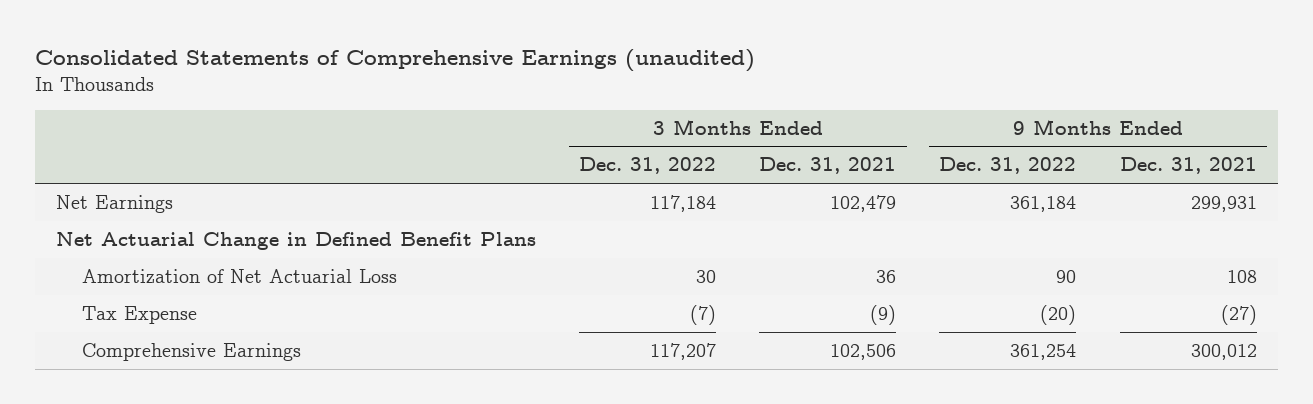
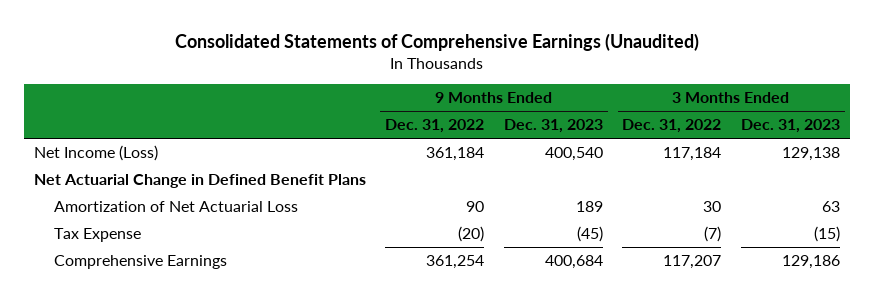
- Consolidated Statements of Comprehensive Earnings (unaudited)
+ Consolidated Statements of Comprehensive Earnings (Unaudited)
- | 3 Months Ended Dec. 31, 2022 | 3 Months Ended Dec. 31, 2021 | 9 Months Ended Dec. 31, 2022 | 9 Months Ended Dec. 31, 2021
+ | 9 Months Ended Dec. 31, 2022 | 9 Months Ended Dec. 31, 2023 | 3 Months Ended Dec. 31, 2022 | 3 Months Ended Dec. 31, 2023
- Net Earnings | 117,184 | 102,479 | 361,184 | 299,931
+ Net Income (Loss) | 361,184 | 400,540 | 117,184 | 129,138

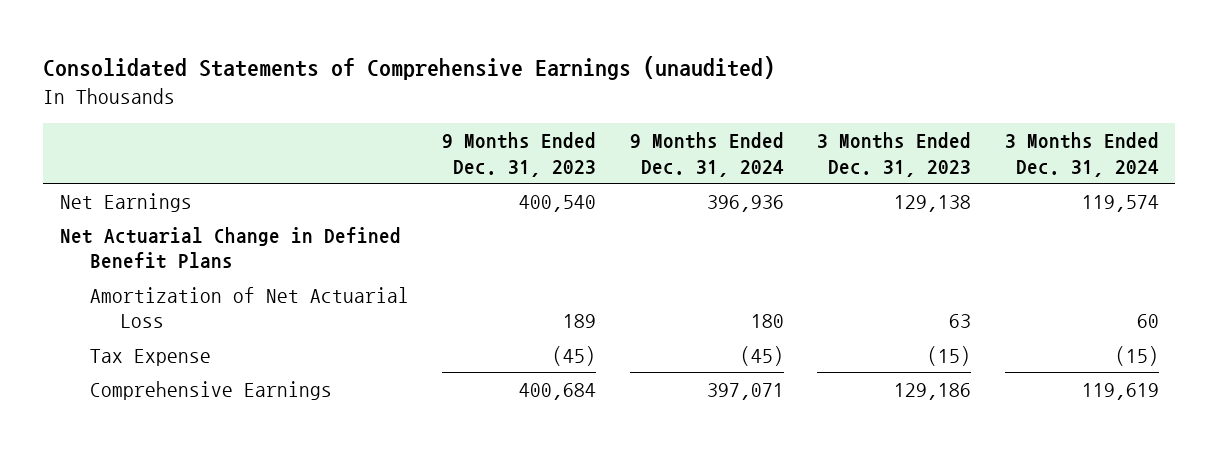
- Consolidated Statements of Comprehensive Earnings (Unaudited)
+ Consolidated Statements of Comprehensive Earnings (unaudited)
- | 9 Months Ended Dec. 31, 2022 | 9 Months Ended Dec. 31, 2023 | 3 Months Ended Dec. 31, 2022 | 3 Months Ended Dec. 31, 2023
+ | 9 Months Ended Dec. 31, 2023 | 9 Months Ended Dec. 31, 2024 | 3 Months Ended Dec. 31, 2023 | 3 Months Ended Dec. 31, 2024
- Net Income (Loss) | 361,184 | 400,540 | 117,184 | 129,138
+ Net Earnings | 400,540 | 396,936 | 129,138 | 119,574

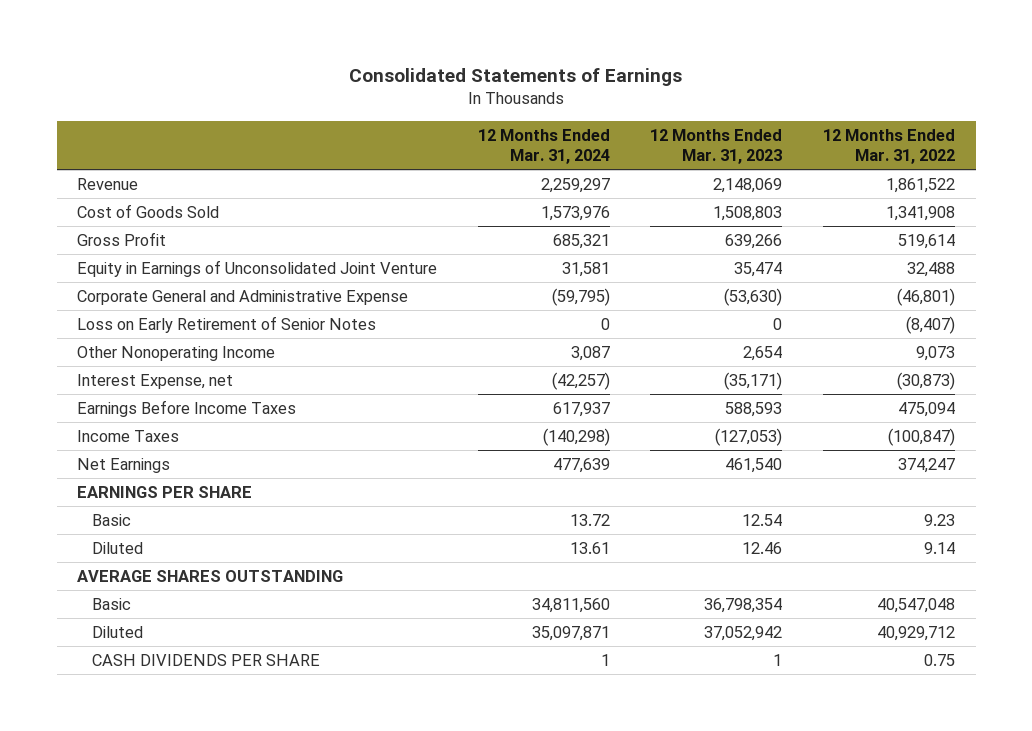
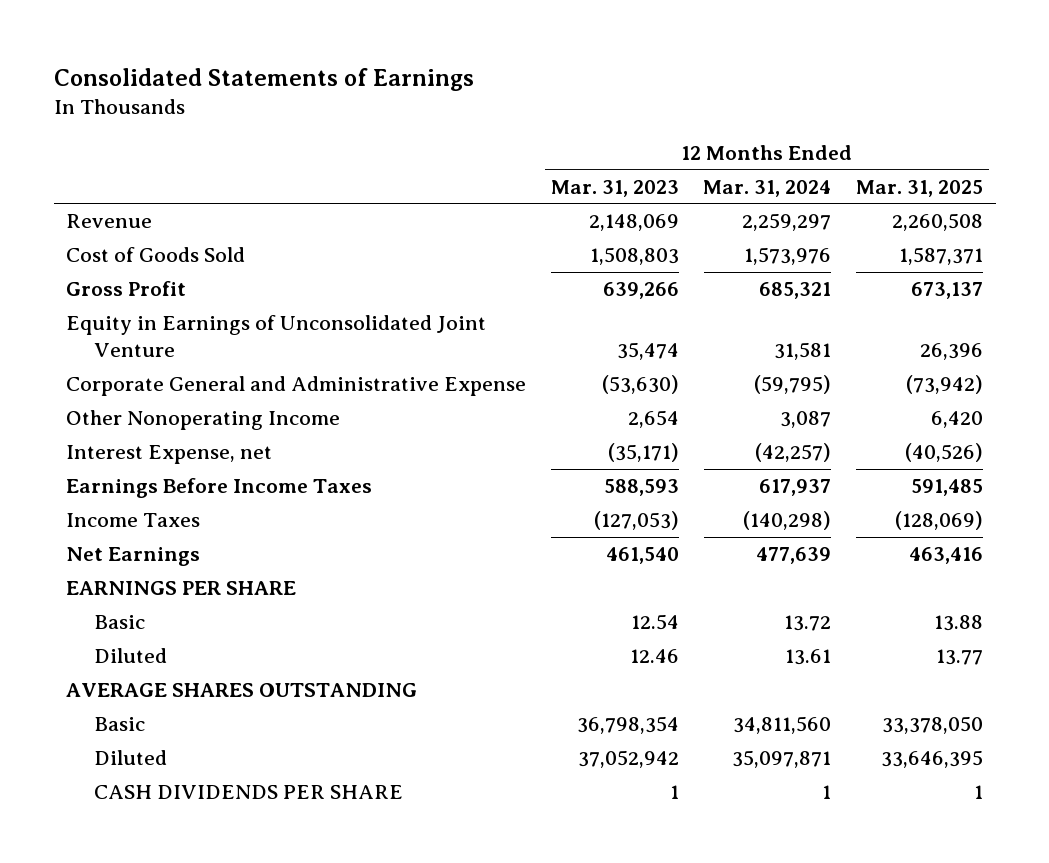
- | 12 Months Ended Mar. 31, 2024 | 12 Months Ended Mar. 31, 2023 | 12 Months Ended Mar. 31, 2022
+ | 12 Months Ended Mar. 31, 2023 | 12 Months Ended Mar. 31, 2024 | 12 Months Ended Mar. 31, 2025
- Loss on Early Retirement of Senior Notes | 0 | 0 | (8,407)

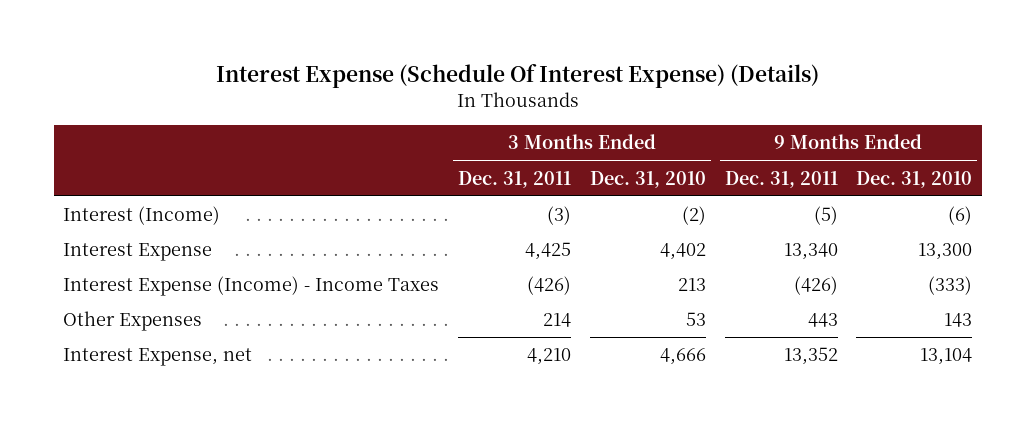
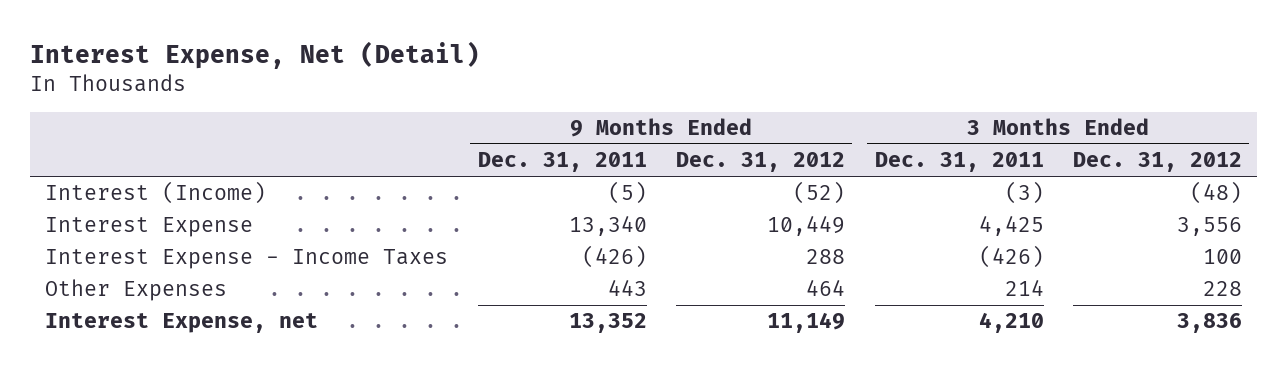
- Interest Expense (Schedule Of Interest Expense) (Details)
+ Interest Expense, Net (Detail)
- | 3 Months Ended Dec. 31, 2011 | 3 Months Ended Dec. 31, 2010 | 9 Months Ended Dec. 31, 2011 | 9 Months Ended Dec. 31, 2010
+ | 9 Months Ended Dec. 31, 2011 | 9 Months Ended Dec. 31, 2012 | 3 Months Ended Dec. 31, 2011 | 3 Months Ended Dec. 31, 2012
- Interest Expense (Income) - Income Taxes | (426) | 213 | (426) | (333)
+ Interest Expense - Income Taxes | (426) | 288 | (426) | 100

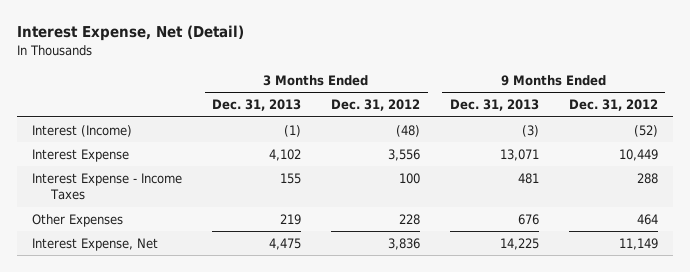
- | 9 Months Ended Dec. 31, 2011 | 9 Months Ended Dec. 31, 2012 | 3 Months Ended Dec. 31, 2011 | 3 Months Ended Dec. 31, 2012
+ | 3 Months Ended Dec. 31, 2013 | 3 Months Ended Dec. 31, 2012 | 9 Months Ended Dec. 31, 2013 | 9 Months Ended Dec. 31, 2012
- Interest Expense, net | 13,352 | 11,149 | 4,210 | 3,836
+ Interest Expense, Net | 4,475 | 3,836 | 14,225 | 11,149

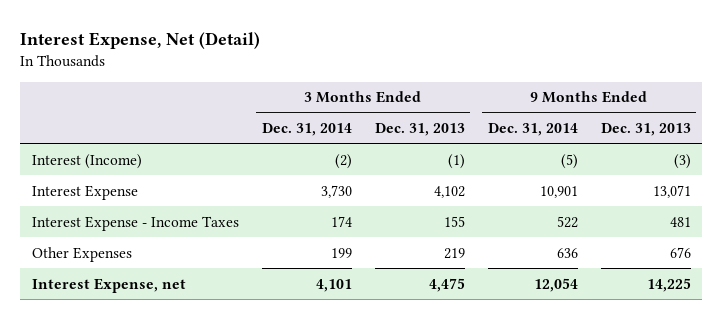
- | 3 Months Ended Dec. 31, 2013 | 3 Months Ended Dec. 31, 2012 | 9 Months Ended Dec. 31, 2013 | 9 Months Ended Dec. 31, 2012
+ | 3 Months Ended Dec. 31, 2014 | 3 Months Ended Dec. 31, 2013 | 9 Months Ended Dec. 31, 2014 | 9 Months Ended Dec. 31, 2013
- Interest Expense, Net | 4,475 | 3,836 | 14,225 | 11,149
+ Interest Expense, net | 4,101 | 4,475 | 12,054 | 14,225

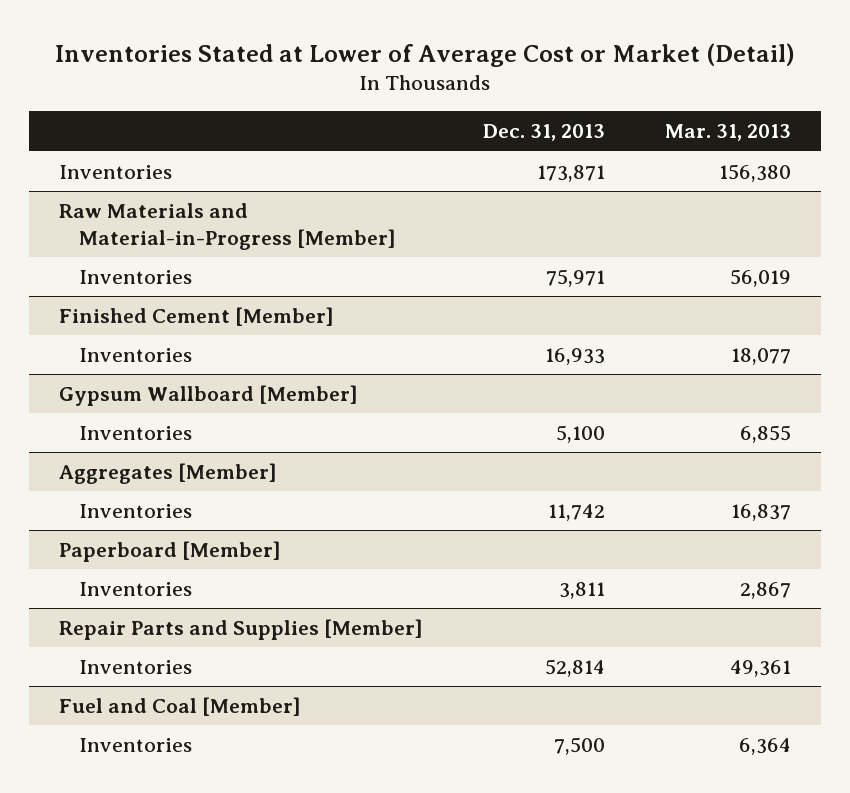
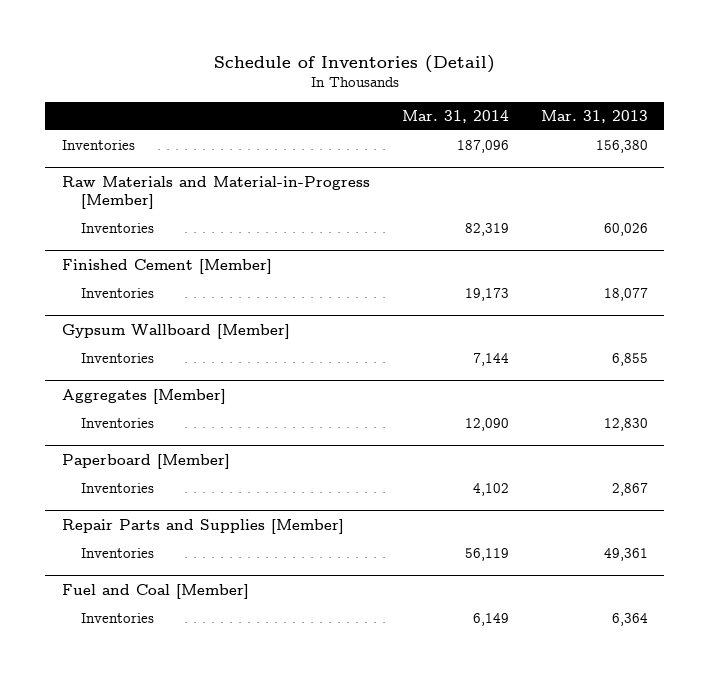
- Inventories Stated at Lower of Average Cost or Market (Detail)
+ Schedule of Inventories (Detail)
- | Dec. 31, 2013 | Mar. 31, 2013
+ | Mar. 31, 2014 | Mar. 31, 2013
@ Raw Materials and Material-in-Progress [Member]
- Inventories | 75,971 | 56,019
+ Inventories | 82,319 | 60,026
@ Aggregates [Member]
- Inventories | 11,742 | 16,837
+ Inventories | 12,090 | 12,830

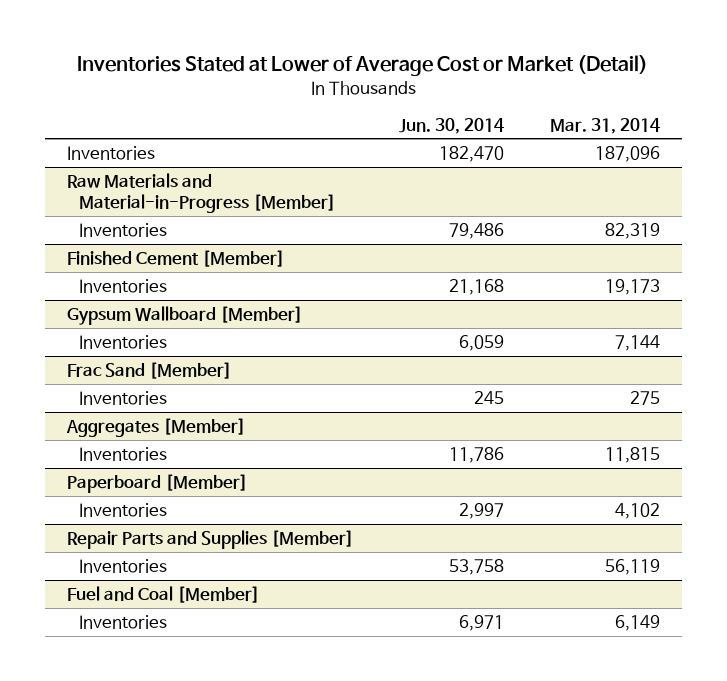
- Schedule of Inventories (Detail)
+ Inventories Stated at Lower of Average Cost or Market (Detail)
- | Mar. 31, 2014 | Mar. 31, 2013
+ | Jun. 30, 2014 | Mar. 31, 2014
+ Frac Sand [Member]
+ Inventories | 245 | 275
@ Aggregates [Member]
- Inventories | 12,090 | 12,830
+ Inventories | 11,786 | 11,815

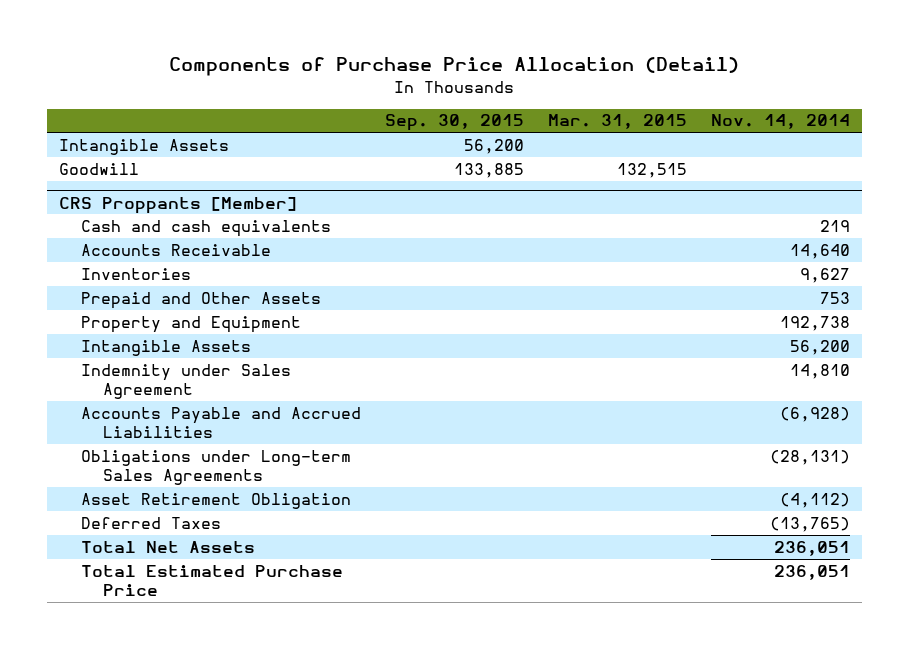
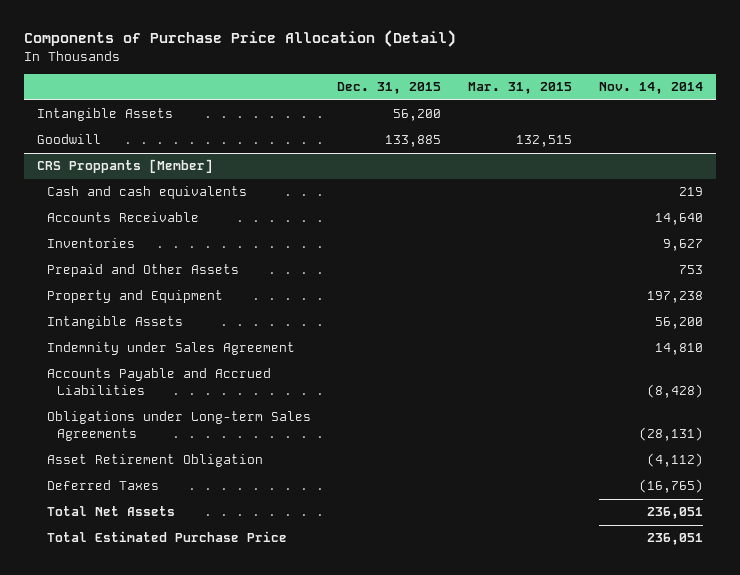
- | Sep. 30, 2015 | Mar. 31, 2015 | Nov. 14, 2014
+ | Dec. 31, 2015 | Mar. 31, 2015 | Nov. 14, 2014
@ CRS Proppants [Member]
- Property and Equipment | | | 192,738
+ Property and Equipment | | | 197,238
- Accounts Payable and Accrued Liabilities | | | (6,928)
+ Accounts Payable and Accrued Liabilities | | | (8,428)
- Deferred Taxes | | | (13,765)
+ Deferred Taxes | | | (16,765)

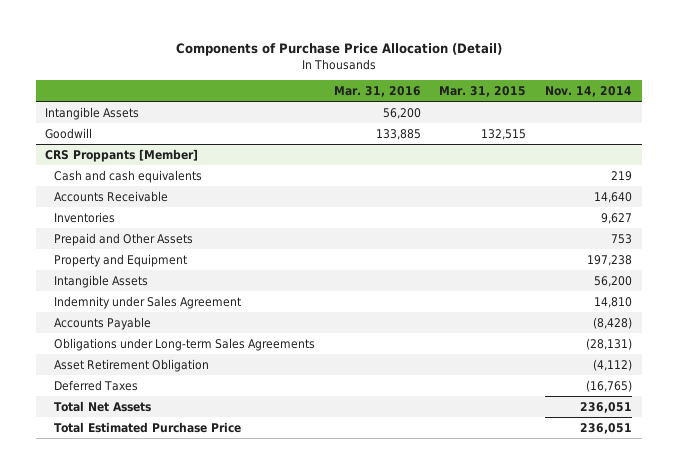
- | Dec. 31, 2015 | Mar. 31, 2015 | Nov. 14, 2014
+ | Mar. 31, 2016 | Mar. 31, 2015 | Nov. 14, 2014
@ CRS Proppants [Member]
- Accounts Payable and Accrued Liabilities | | | (8,428)
+ Accounts Payable | | | (8,428)

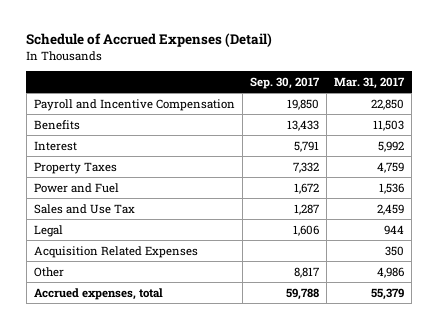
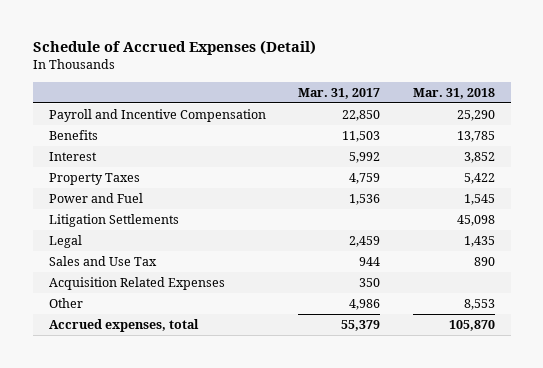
- | Sep. 30, 2017 | Mar. 31, 2017
+ | Mar. 31, 2017 | Mar. 31, 2018
- Sales and Use Tax | 1,287 | 2,459
- Legal | 1,606 | 944
+ Litigation Settlements | | 45,098
+ Legal | 2,459 | 1,435
+ Sales and Use Tax | 944 | 890

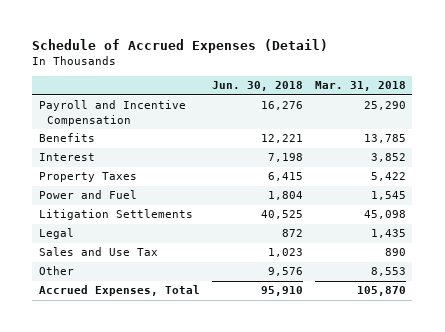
- | Mar. 31, 2017 | Mar. 31, 2018
+ | Jun. 30, 2018 | Mar. 31, 2018
- Acquisition Related Expenses | 350 |
- Accrued expenses, total | 55,379 | 105,870
+ Accrued Expenses, Total | 95,910 | 105,870

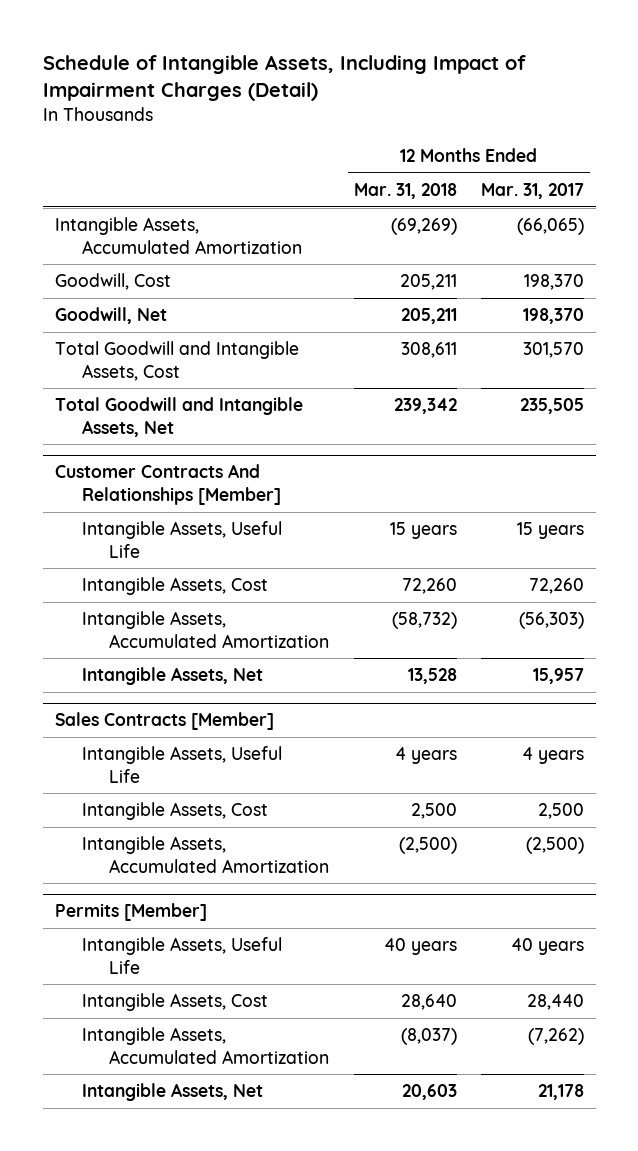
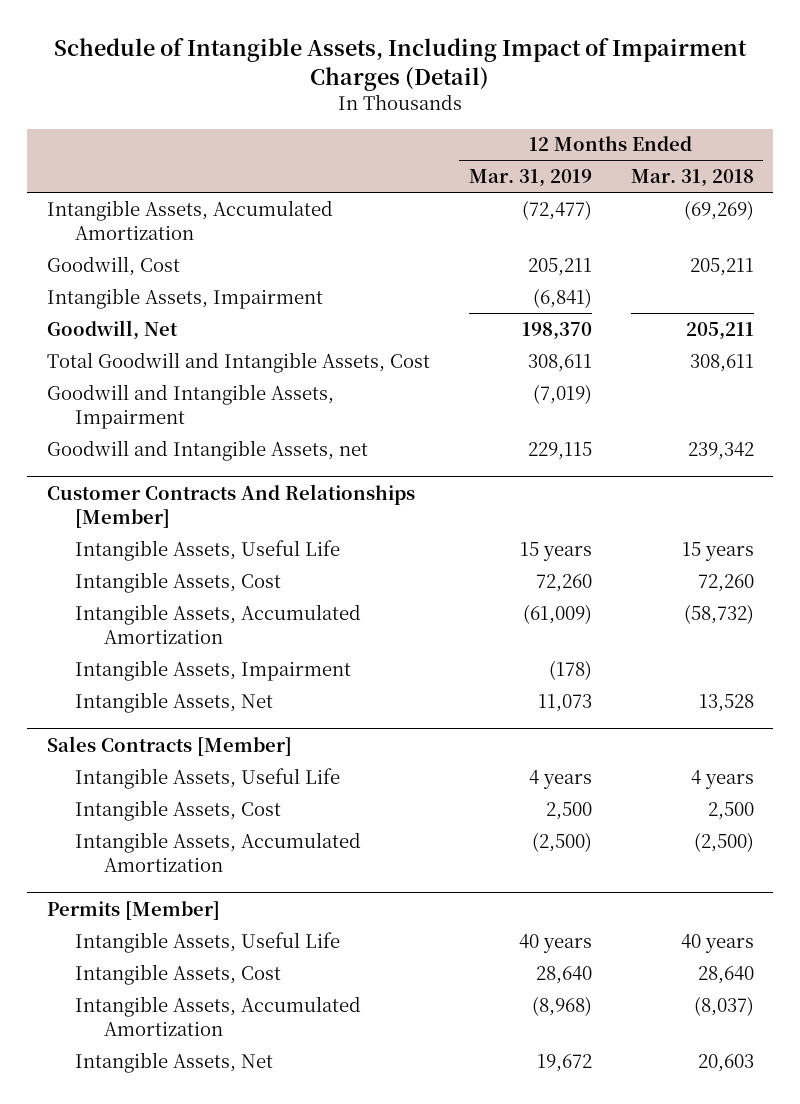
- | 12 Months Ended Mar. 31, 2018 | 12 Months Ended Mar. 31, 2017
+ | 12 Months Ended Mar. 31, 2019 | 12 Months Ended Mar. 31, 2018
+ Intangible Assets, Impairment | (6,841) |
- Total Goodwill and Intangible Assets, Net | 239,342 | 235,505
+ Goodwill and Intangible Assets, Impairment | (7,019) |
+ Goodwill and Intangible Assets, net | 229,115 | 239,342
@ Customer Contracts And Relationships [Member]
+ Intangible Assets, Impairment | (178) |

